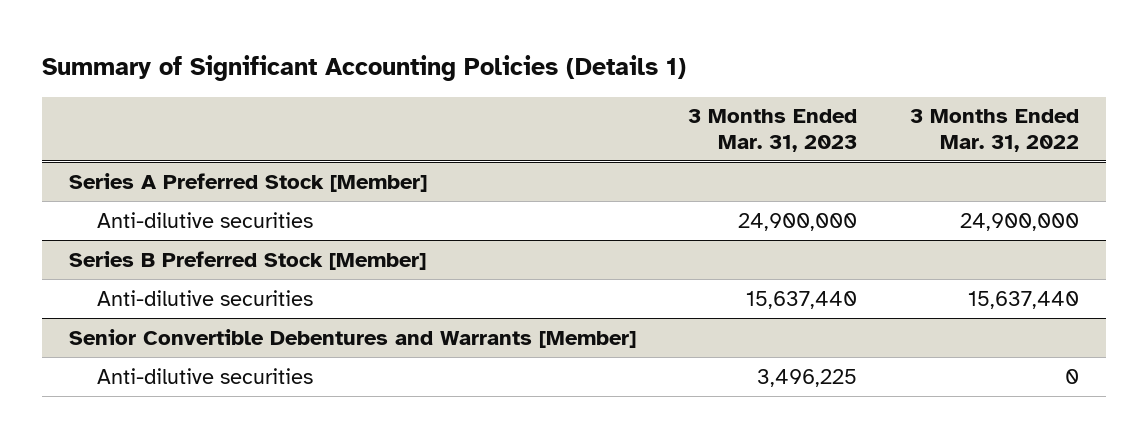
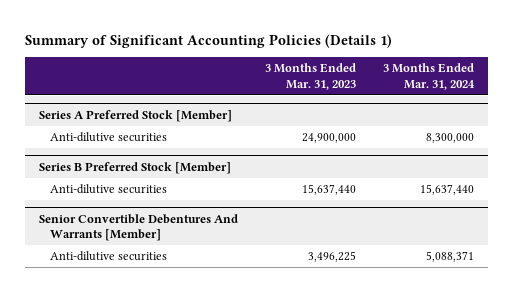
- | 3 Months Ended Mar. 31, 2023 | 3 Months Ended Mar. 31, 2022
+ | 3 Months Ended Mar. 31, 2023 | 3 Months Ended Mar. 31, 2024
- Senior Convertible Debentures and Warrants [Member]
+ Senior Convertible Debentures And Warrants [Member]

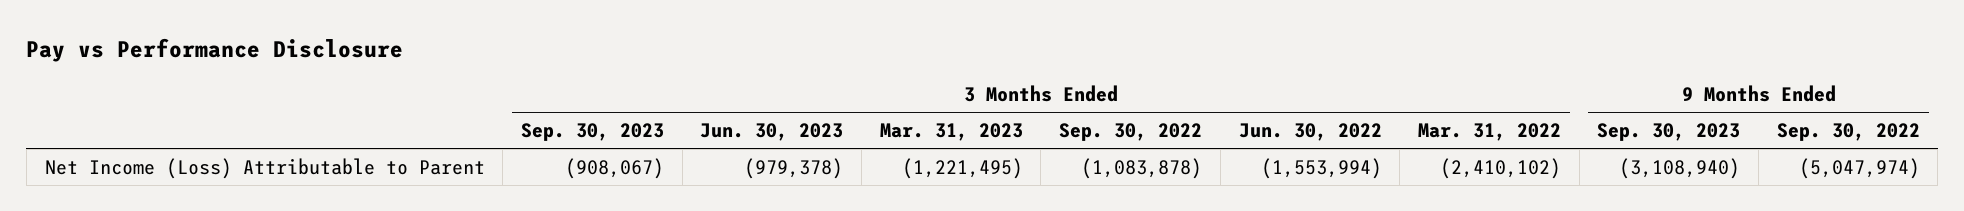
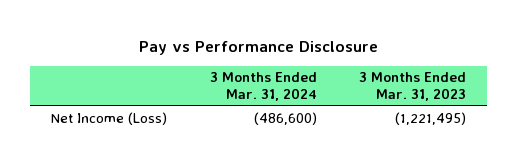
- | 3 Months Ended Sep. 30, 2023 | 3 Months Ended Jun. 30, 2023 | 3 Months Ended Mar. 31, 2023 | 3 Months Ended Sep. 30, 2022 | 3 Months Ended Jun. 30, 2022 | 3 Months Ended Mar. 31, 2022 | 9 Months Ended Sep. 30, 2023 | 9 Months Ended Sep. 30, 2022
+ | 3 Months Ended Mar. 31, 2024 | 3 Months Ended Mar. 31, 2023
- Net Income (Loss) Attributable to Parent | (908,067) | (979,378) | (1,221,495) | (1,083,878) | (1,553,994) | (2,410,102) | (3,108,940) | (5,047,974)
+ Net Income (Loss) | (486,600) | (1,221,495)

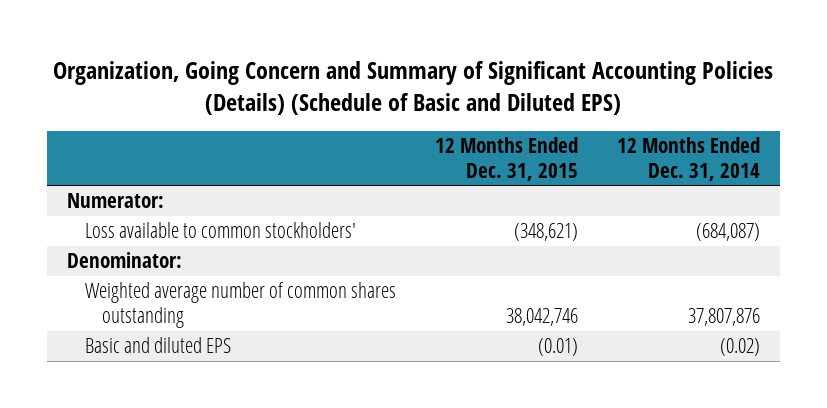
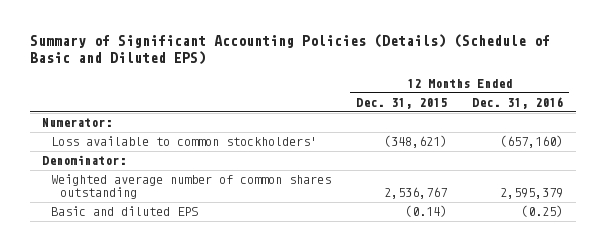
- Organization, Going Concern and Summary of Significant Accounting Policies (Details) (Schedule of Basic and Diluted EPS)
+ Summary of Significant Accounting Policies (Details) (Schedule of Basic and Diluted EPS)
- | 12 Months Ended Dec. 31, 2015 | 12 Months Ended Dec. 31, 2014
+ | 12 Months Ended Dec. 31, 2015 | 12 Months Ended Dec. 31, 2016
- Weighted average number of common shares outstanding | 38,042,746 | 37,807,876
- Basic and diluted EPS | (0.01) | (0.02)
+ Weighted average number of common shares outstanding | 2,536,767 | 2,595,379
+ Basic and diluted EPS | (0.14) | (0.25)

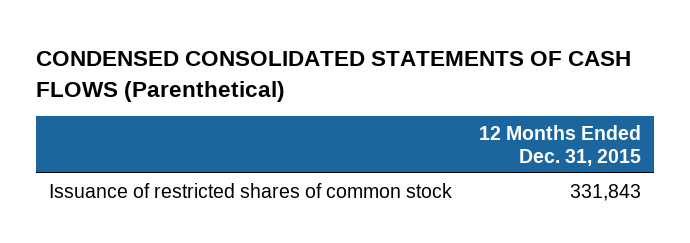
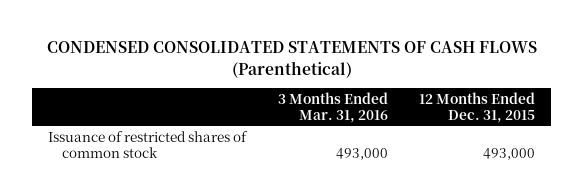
- | 12 Months Ended Dec. 31, 2015
+ | 3 Months Ended Mar. 31, 2016 | 12 Months Ended Dec. 31, 2015
- Issuance of restricted shares of common stock | 331,843
+ Issuance of restricted shares of common stock | 493,000 | 493,000

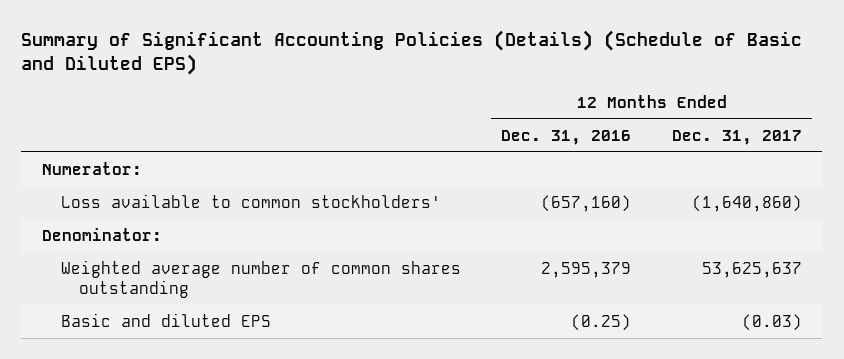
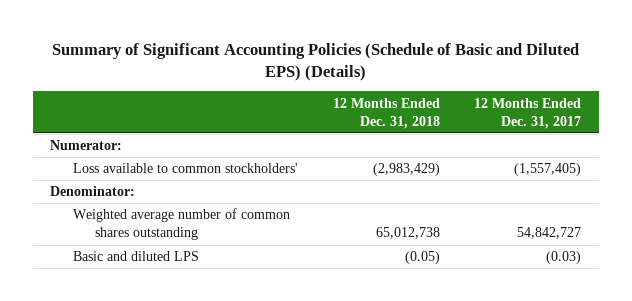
- Summary of Significant Accounting Policies (Details) (Schedule of Basic and Diluted EPS)
+ Summary of Significant Accounting Policies (Schedule of Basic and Diluted EPS) (Details)
- | 12 Months Ended Dec. 31, 2016 | 12 Months Ended Dec. 31, 2017
+ | 12 Months Ended Dec. 31, 2018 | 12 Months Ended Dec. 31, 2017
- Loss available to common stockholders' | (657,160) | (1,640,860)
+ Loss available to common stockholders' | (2,983,429) | (1,557,405)
- Weighted average number of common shares outstanding | 2,595,379 | 53,625,637
- Basic and diluted EPS | (0.25) | (0.03)
+ Weighted average number of common shares outstanding | 65,012,738 | 54,842,727
+ Basic and diluted LPS | (0.05) | (0.03)

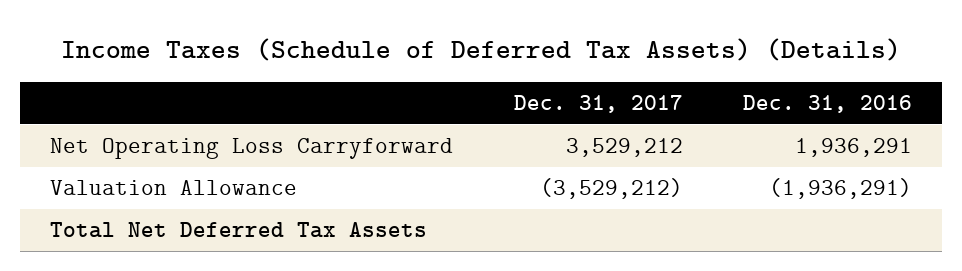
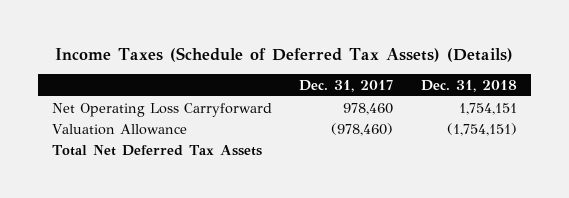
- | Dec. 31, 2017 | Dec. 31, 2016
+ | Dec. 31, 2017 | Dec. 31, 2018
- Net Operating Loss Carryforward | 3,529,212 | 1,936,291
- Valuation Allowance | (3,529,212) | (1,936,291)
+ Net Operating Loss Carryforward | 978,460 | 1,754,151
+ Valuation Allowance | (978,460) | (1,754,151)

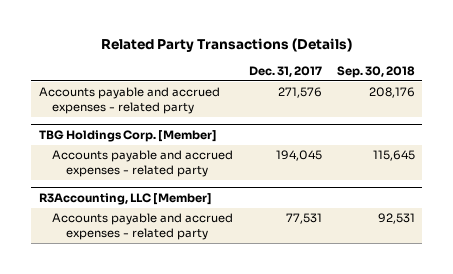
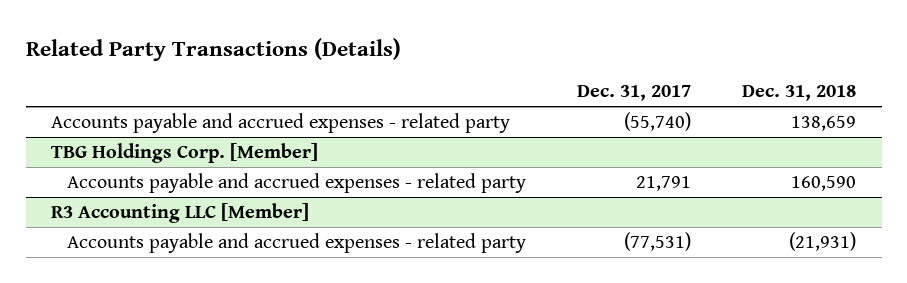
- | Dec. 31, 2017 | Sep. 30, 2018
+ | Dec. 31, 2017 | Dec. 31, 2018
- Accounts payable and accrued expenses - related party | 271,576 | 208,176
+ Accounts payable and accrued expenses - related party | (55,740) | 138,659
@ TBG Holdings Corp. [Member]
- Accounts payable and accrued expenses - related party | 194,045 | 115,645
- R3Accounting, LLC [Member]
- Accounts payable and accrued expenses - related party | 77,531 | 92,531
@ TBG Holdings Corp. [Member]
+ Accounts payable and accrued expenses - related party | 21,791 | 160,590
+ R3 Accounting LLC [Member]
+ Accounts payable and accrued expenses - related party | (77,531) | (21,931)

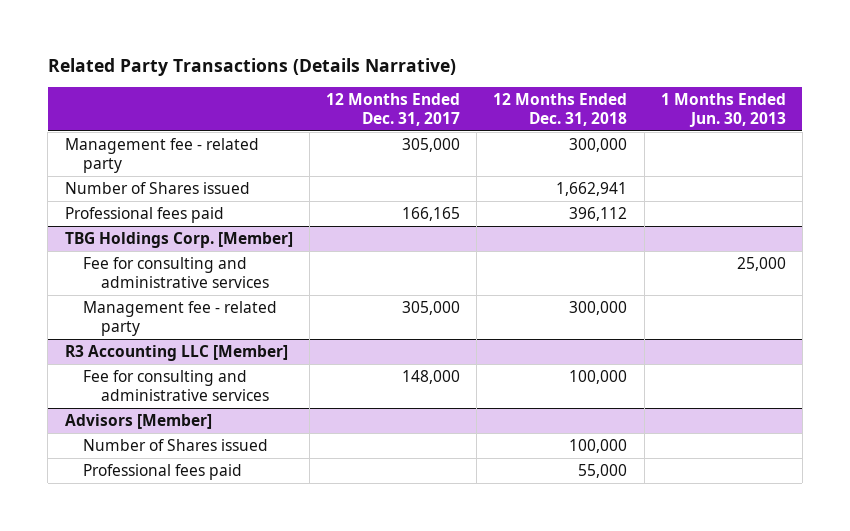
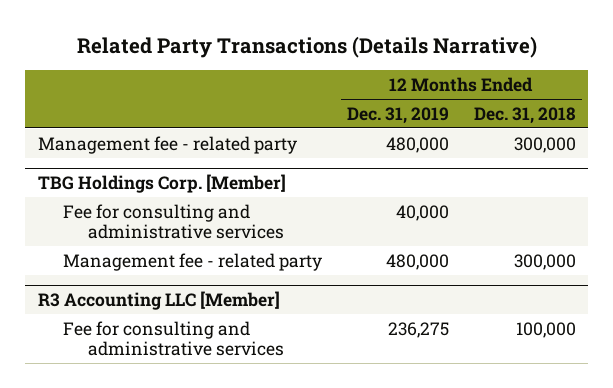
- | 12 Months Ended Dec. 31, 2017 | 12 Months Ended Dec. 31, 2018 | 1 Months Ended Jun. 30, 2013
+ | 12 Months Ended Dec. 31, 2019 | 12 Months Ended Dec. 31, 2018
- Number of Shares issued | | 1,662,941 |
- Professional fees paid | 166,165 | 396,112 |
- Advisors [Member]
- Number of Shares issued | | 100,000 |
- Professional fees paid | | 55,000 |

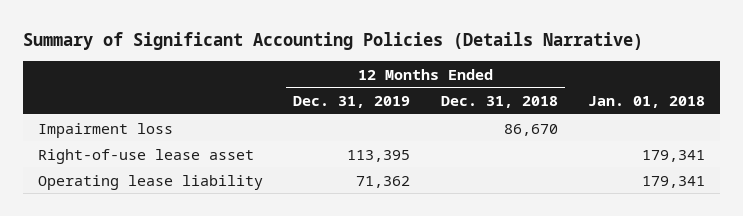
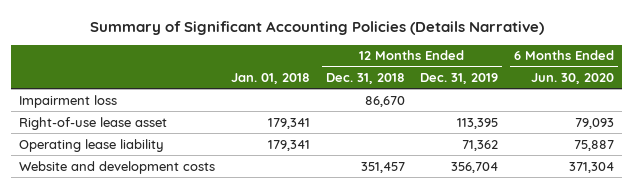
- | 12 Months Ended Dec. 31, 2019 | 12 Months Ended Dec. 31, 2018 | Jan. 01, 2018
+ | Jan. 01, 2018 | 12 Months Ended Dec. 31, 2018 | 12 Months Ended Dec. 31, 2019 | 6 Months Ended Jun. 30, 2020
+ Website and development costs | | 351,457 | 356,704 | 371,304

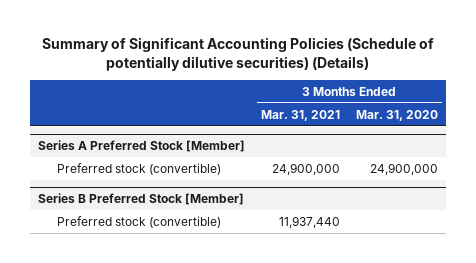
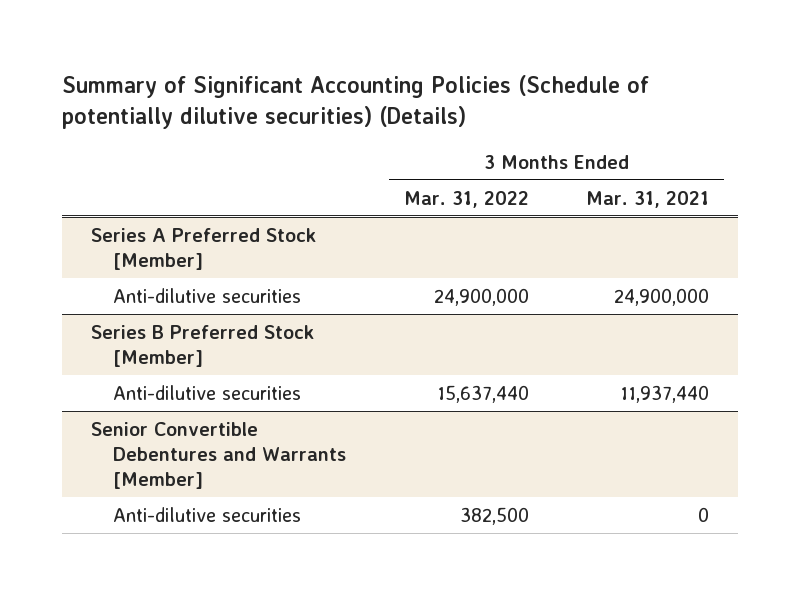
- | 3 Months Ended Mar. 31, 2021 | 3 Months Ended Mar. 31, 2020
+ | 3 Months Ended Mar. 31, 2022 | 3 Months Ended Mar. 31, 2021
@ Series A Preferred Stock [Member]
- Preferred stock (convertible) | 24,900,000 | 24,900,000
+ Anti-dilutive securities | 24,900,000 | 24,900,000
@ Series B Preferred Stock [Member]
- Preferred stock (convertible) | 11,937,440 |
+ Anti-dilutive securities | 15,637,440 | 11,937,440
+ Senior Convertible Debentures and Warrants [Member]
+ Anti-dilutive securities | 382,500 | 0

